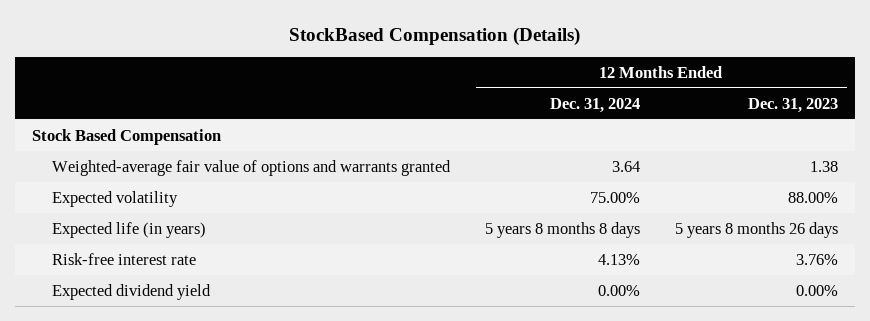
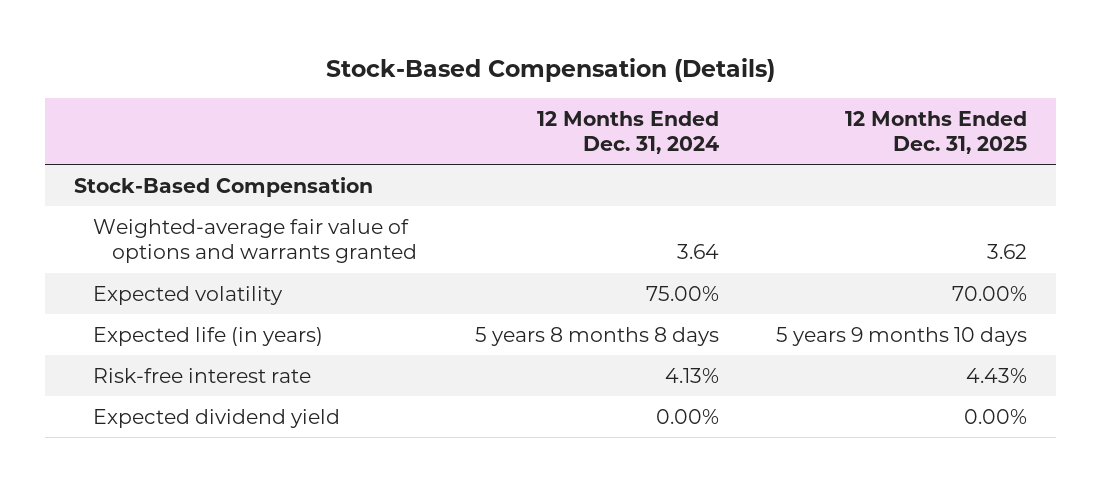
- StockBased Compensation (Details)
+ Stock-Based Compensation (Details)
- | 12 Months Ended Dec. 31, 2024 | 12 Months Ended Dec. 31, 2023
+ | 12 Months Ended Dec. 31, 2024 | 12 Months Ended Dec. 31, 2025
- Stock Based Compensation
+ Stock-Based Compensation

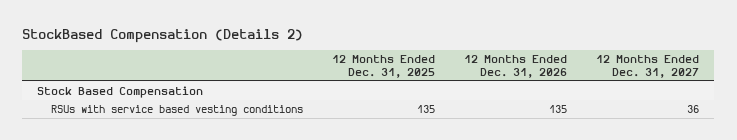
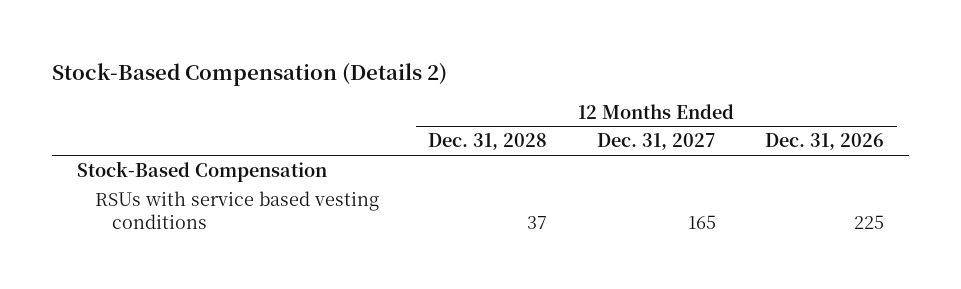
- StockBased Compensation (Details 2)
+ Stock-Based Compensation (Details 2)
- | 12 Months Ended Dec. 31, 2025 | 12 Months Ended Dec. 31, 2026 | 12 Months Ended Dec. 31, 2027
+ | 12 Months Ended Dec. 31, 2028 | 12 Months Ended Dec. 31, 2027 | 12 Months Ended Dec. 31, 2026
- Stock Based Compensation
- RSUs with service based vesting conditions | 135 | 135 | 36
+ Stock-Based Compensation
+ RSUs with service based vesting conditions | 37 | 165 | 225

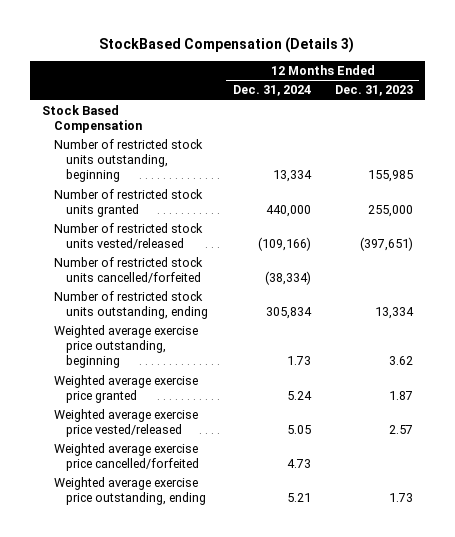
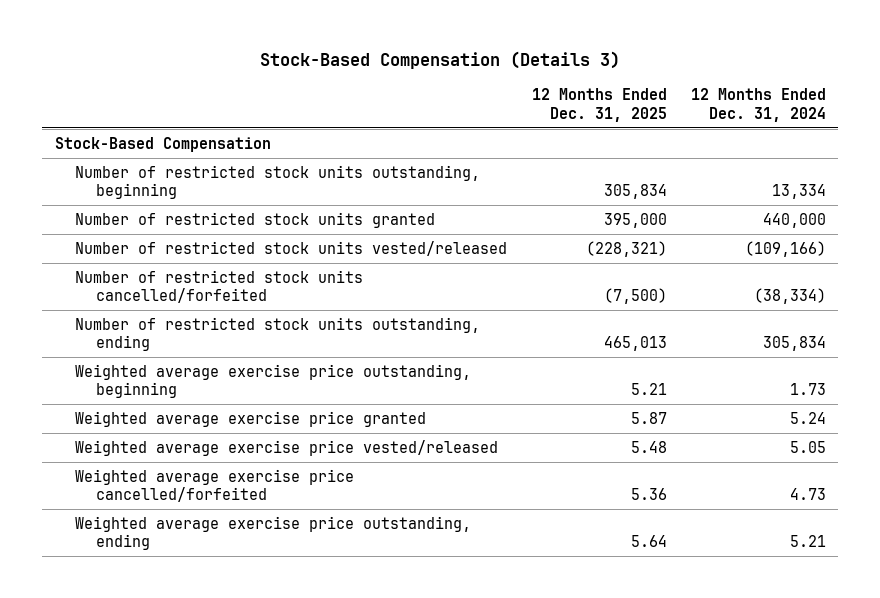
- StockBased Compensation (Details 3)
+ Stock-Based Compensation (Details 3)
- | 12 Months Ended Dec. 31, 2024 | 12 Months Ended Dec. 31, 2023
+ | 12 Months Ended Dec. 31, 2025 | 12 Months Ended Dec. 31, 2024
- Stock Based Compensation
+ Stock-Based Compensation

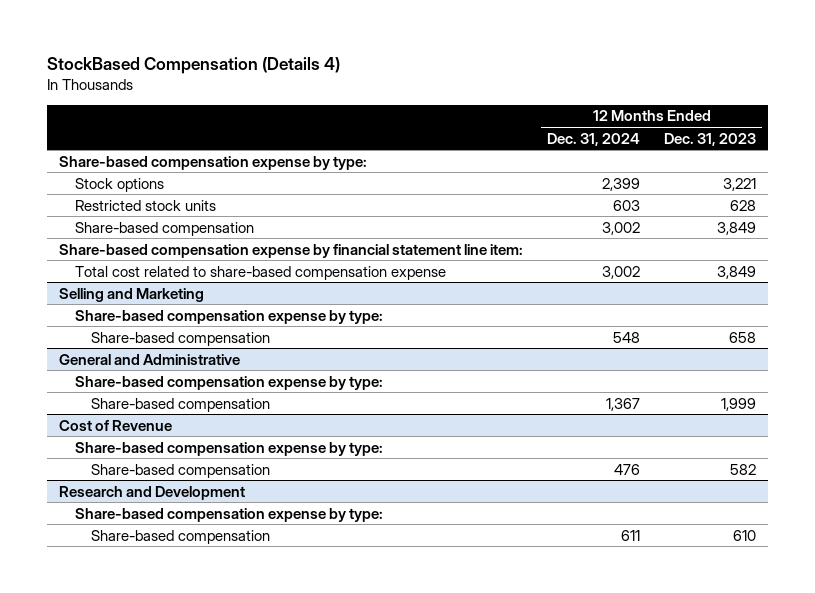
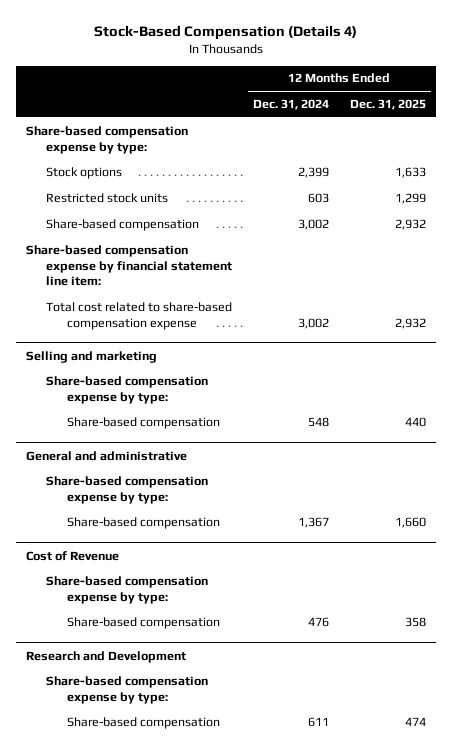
- StockBased Compensation (Details 4)
+ Stock-Based Compensation (Details 4)
- | 12 Months Ended Dec. 31, 2024 | 12 Months Ended Dec. 31, 2023
+ | 12 Months Ended Dec. 31, 2024 | 12 Months Ended Dec. 31, 2025
- Selling and Marketing
+ Selling and marketing
- General and Administrative
+ General and administrative

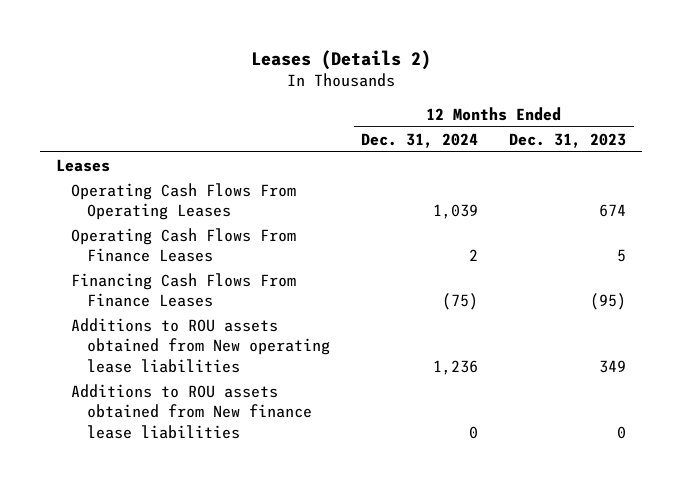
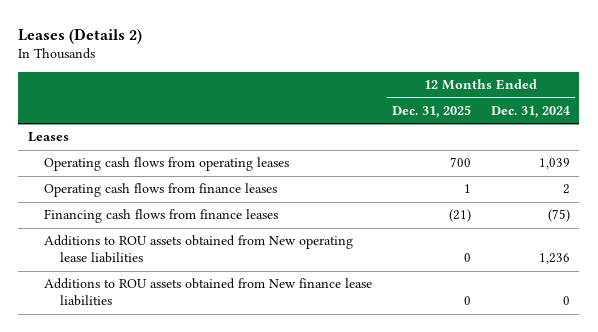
- | 12 Months Ended Dec. 31, 2024 | 12 Months Ended Dec. 31, 2023
+ | 12 Months Ended Dec. 31, 2025 | 12 Months Ended Dec. 31, 2024
- Operating Cash Flows From Operating Leases | 1,039 | 674
- Operating Cash Flows From Finance Leases | 2 | 5
- Financing Cash Flows From Finance Leases | (75) | (95)
+ Operating cash flows from operating leases | 700 | 1,039
+ Operating cash flows from finance leases | 1 | 2
+ Financing cash flows from finance leases | (21) | (75)

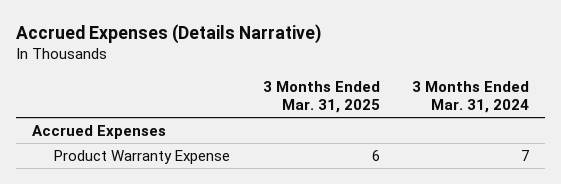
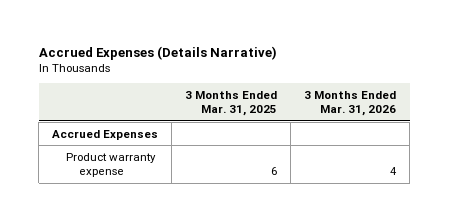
- | 3 Months Ended Mar. 31, 2025 | 3 Months Ended Mar. 31, 2024
+ | 3 Months Ended Mar. 31, 2025 | 3 Months Ended Mar. 31, 2026
- Product Warranty Expense | 6 | 7
+ Product warranty expense | 6 | 4

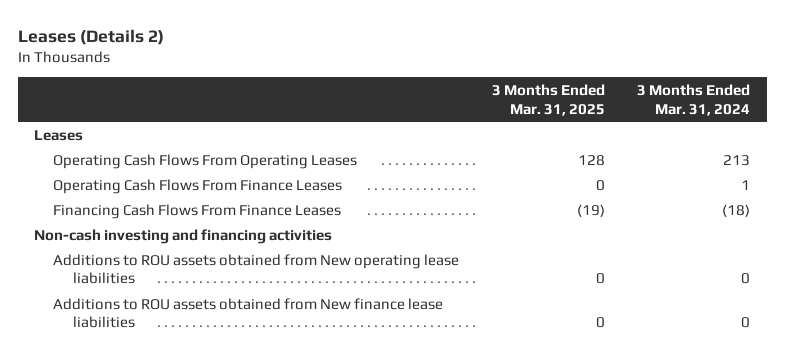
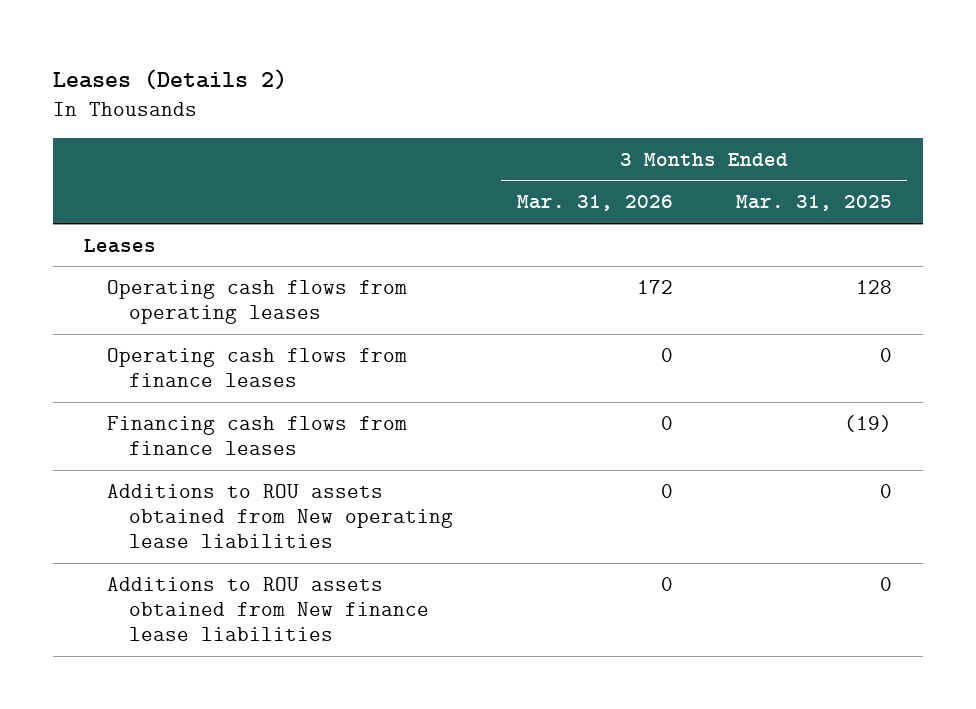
- | 3 Months Ended Mar. 31, 2025 | 3 Months Ended Mar. 31, 2024
+ | 3 Months Ended Mar. 31, 2026 | 3 Months Ended Mar. 31, 2025
- Operating Cash Flows From Operating Leases | 128 | 213
- Operating Cash Flows From Finance Leases | 0 | 1
- Financing Cash Flows From Finance Leases | (19) | (18)
- Non-cash investing and financing activities
+ Operating cash flows from operating leases | 172 | 128
+ Operating cash flows from finance leases | 0 | 0
+ Financing cash flows from finance leases | 0 | (19)

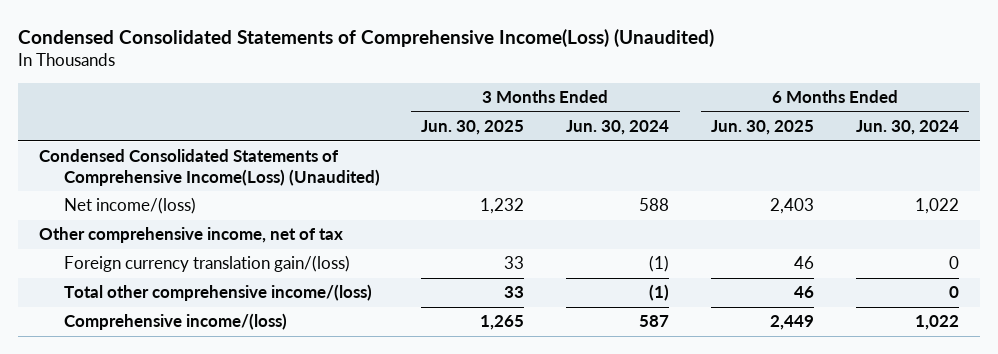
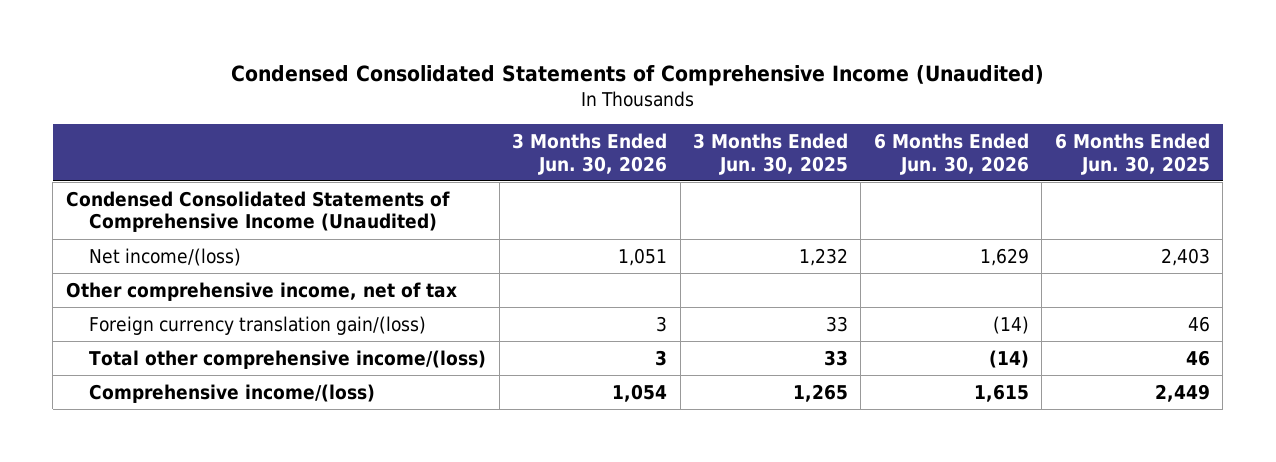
- Condensed Consolidated Statements of Comprehensive Income(Loss) (Unaudited)
+ Condensed Consolidated Statements of Comprehensive Income (Unaudited)
- | 3 Months Ended Jun. 30, 2025 | 3 Months Ended Jun. 30, 2024 | 6 Months Ended Jun. 30, 2025 | 6 Months Ended Jun. 30, 2024
+ | 3 Months Ended Jun. 30, 2026 | 3 Months Ended Jun. 30, 2025 | 6 Months Ended Jun. 30, 2026 | 6 Months Ended Jun. 30, 2025
- Condensed Consolidated Statements of Comprehensive Income(Loss) (Unaudited)
+ Condensed Consolidated Statements of Comprehensive Income (Unaudited)

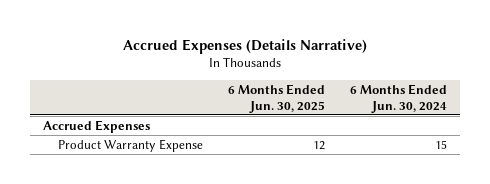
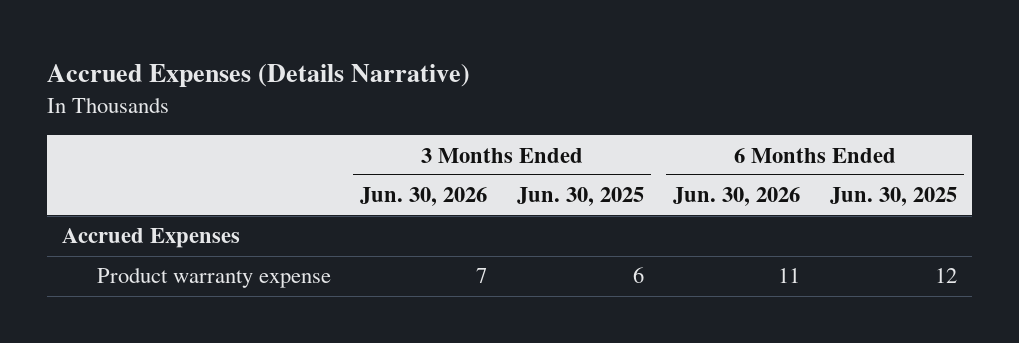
- | 6 Months Ended Jun. 30, 2025 | 6 Months Ended Jun. 30, 2024
+ | 3 Months Ended Jun. 30, 2026 | 3 Months Ended Jun. 30, 2025 | 6 Months Ended Jun. 30, 2026 | 6 Months Ended Jun. 30, 2025
- Product Warranty Expense | 12 | 15
+ Product warranty expense | 7 | 6 | 11 | 12

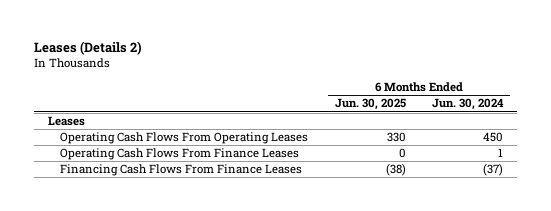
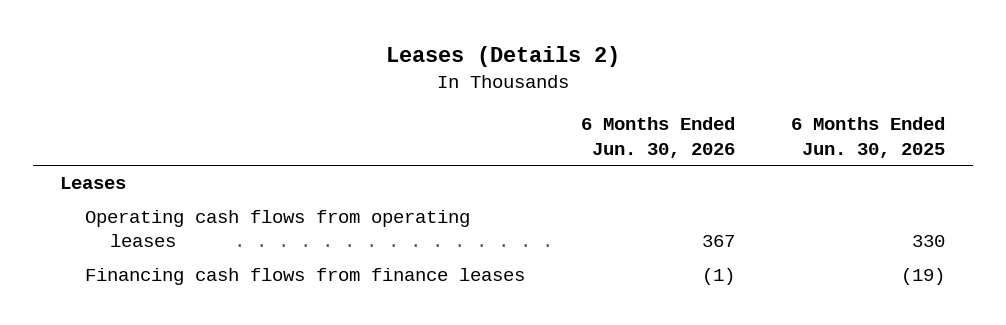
- | 6 Months Ended Jun. 30, 2025 | 6 Months Ended Jun. 30, 2024
+ | 6 Months Ended Jun. 30, 2026 | 6 Months Ended Jun. 30, 2025
- Operating Cash Flows From Operating Leases | 330 | 450
- Operating Cash Flows From Finance Leases | 0 | 1
- Financing Cash Flows From Finance Leases | (38) | (37)
+ Operating cash flows from operating leases | 367 | 330
+ Financing cash flows from finance leases | (1) | (19)

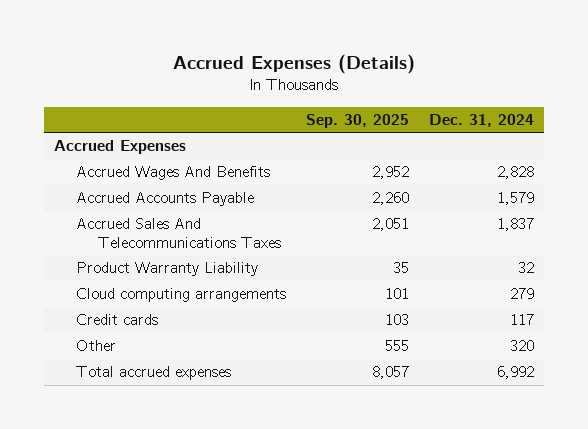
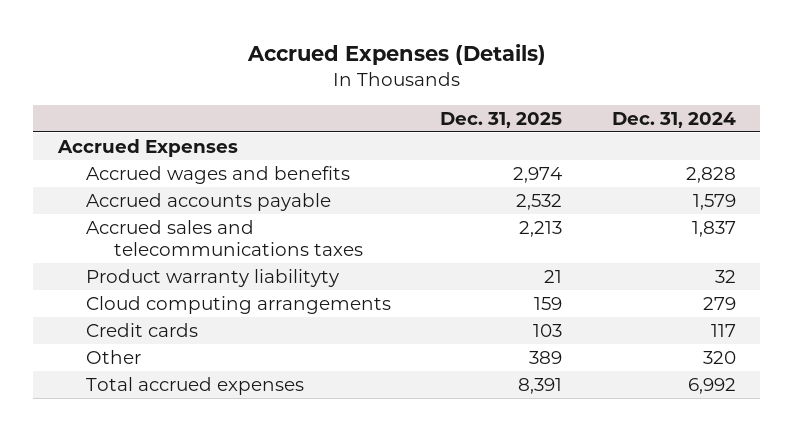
- | Sep. 30, 2025 | Dec. 31, 2024
+ | Dec. 31, 2025 | Dec. 31, 2024
- Accrued Wages And Benefits | 2,952 | 2,828
- Accrued Accounts Payable | 2,260 | 1,579
- Accrued Sales And Telecommunications Taxes | 2,051 | 1,837
- Product Warranty Liability | 35 | 32
+ Accrued wages and benefits | 2,974 | 2,828
+ Accrued accounts payable | 2,532 | 1,579
+ Accrued sales and telecommunications taxes | 2,213 | 1,837
+ Product warranty liabilityty | 21 | 32

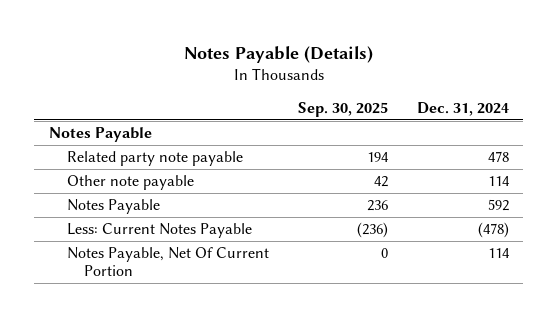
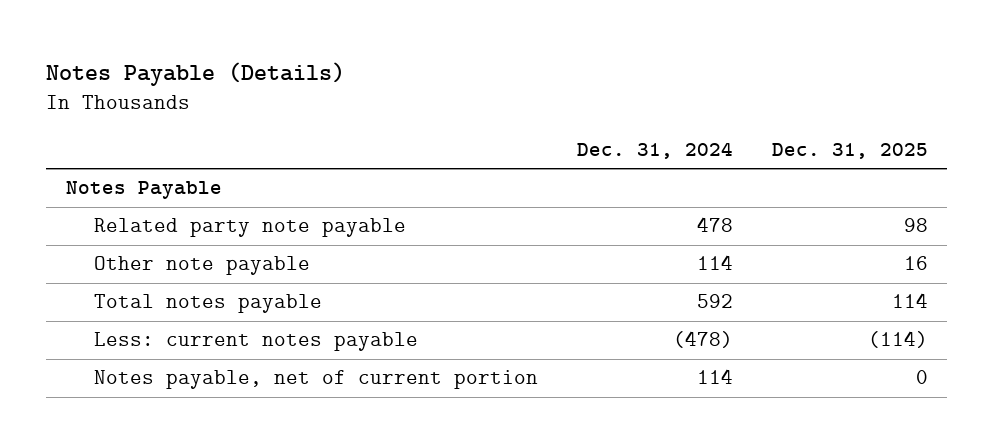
- | Sep. 30, 2025 | Dec. 31, 2024
+ | Dec. 31, 2024 | Dec. 31, 2025
- Notes Payable | 236 | 592
- Less: Current Notes Payable | (236) | (478)
- Notes Payable, Net Of Current Portion | 0 | 114
+ Total notes payable | 592 | 114
+ Less: current notes payable | (478) | (114)
+ Notes payable, net of current portion | 114 | 0

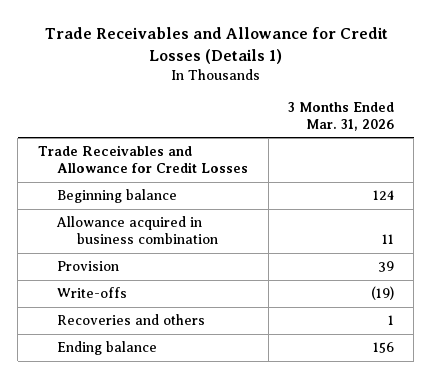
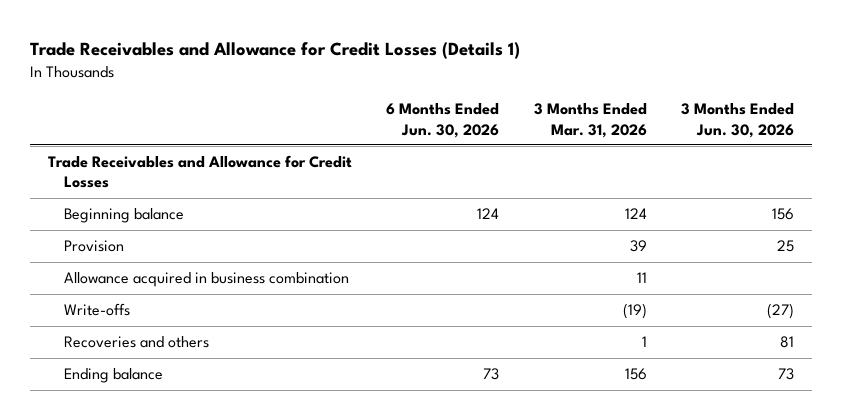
- | 3 Months Ended Mar. 31, 2026
+ | 6 Months Ended Jun. 30, 2026 | 3 Months Ended Mar. 31, 2026 | 3 Months Ended Jun. 30, 2026
moved down: Allowance acquired in business combination | | 11 |

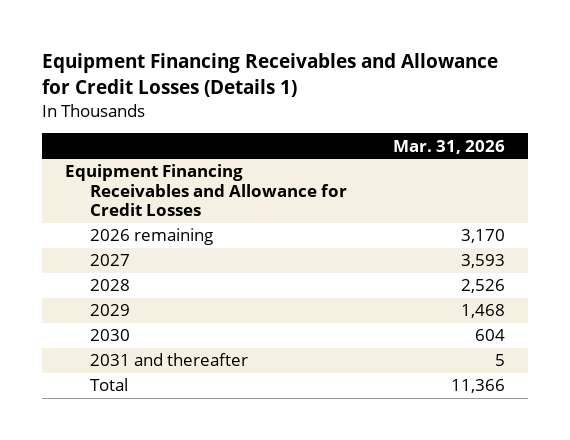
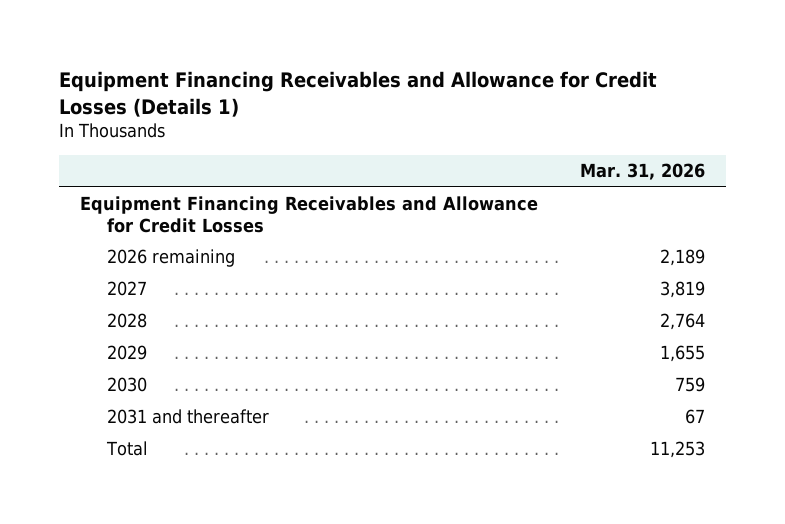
- 2026 remaining | 3,170
- 2027 | 3,593
- 2028 | 2,526
- 2029 | 1,468
- 2030 | 604
- 2031 and thereafter | 5
- Total | 11,366
+ 2026 remaining | 2,189
+ 2027 | 3,819
+ 2028 | 2,764
+ 2029 | 1,655
+ 2030 | 759
+ 2031 and thereafter | 67
+ Total | 11,253

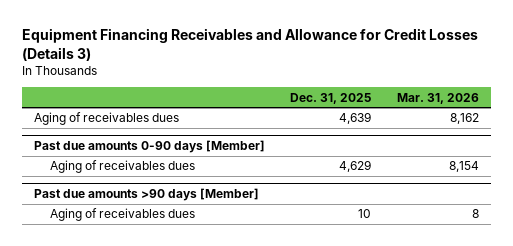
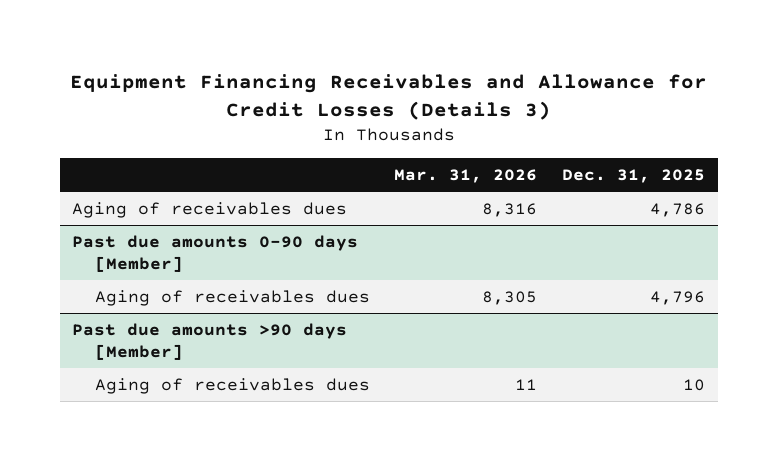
- | Dec. 31, 2025 | Mar. 31, 2026
+ | Mar. 31, 2026 | Dec. 31, 2025
- Aging of receivables dues | 4,639 | 8,162
+ Aging of receivables dues | 8,316 | 4,786
@ Past due amounts 0-90 days [Member]
- Aging of receivables dues | 4,629 | 8,154
+ Aging of receivables dues | 8,305 | 4,796
@ Past due amounts >90 days [Member]
- Aging of receivables dues | 10 | 8
+ Aging of receivables dues | 11 | 10

